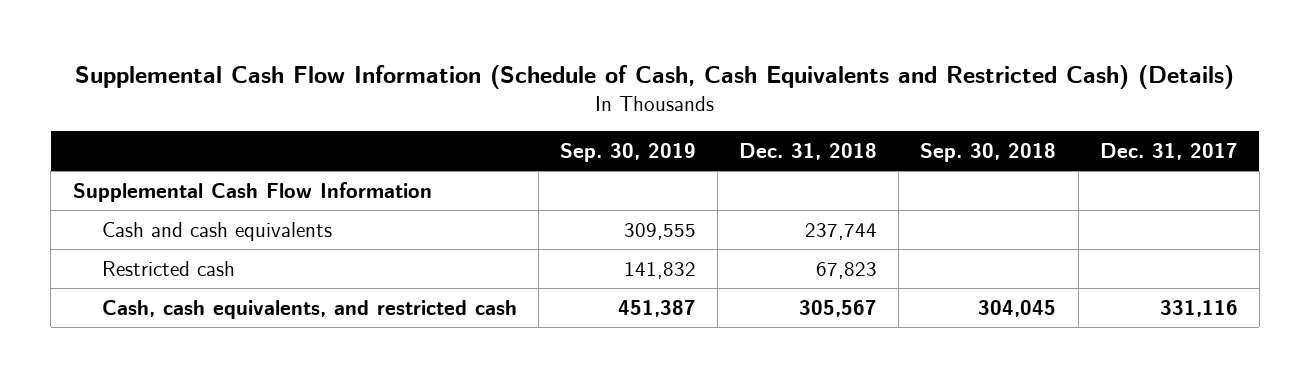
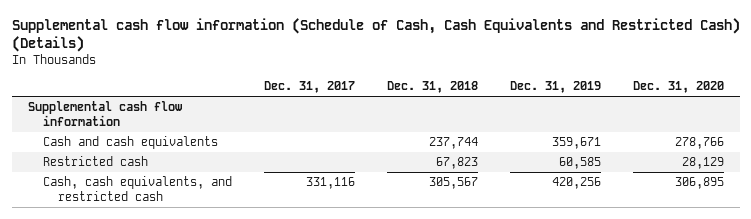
- Supplemental Cash Flow Information (Schedule of Cash, Cash Equivalents and Restricted Cash) (Details)
+ Supplemental cash flow information (Schedule of Cash, Cash Equivalents and Restricted Cash) (Details)
- | Sep. 30, 2019 | Dec. 31, 2018 | Sep. 30, 2018 | Dec. 31, 2017
+ | Dec. 31, 2017 | Dec. 31, 2018 | Dec. 31, 2019 | Dec. 31, 2020
- Supplemental Cash Flow Information
+ Supplemental cash flow information

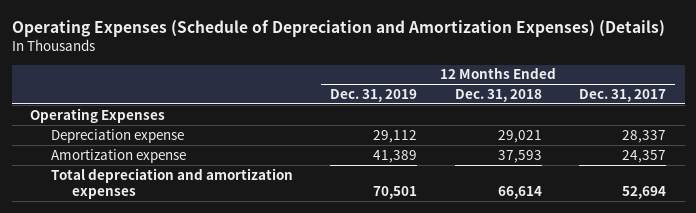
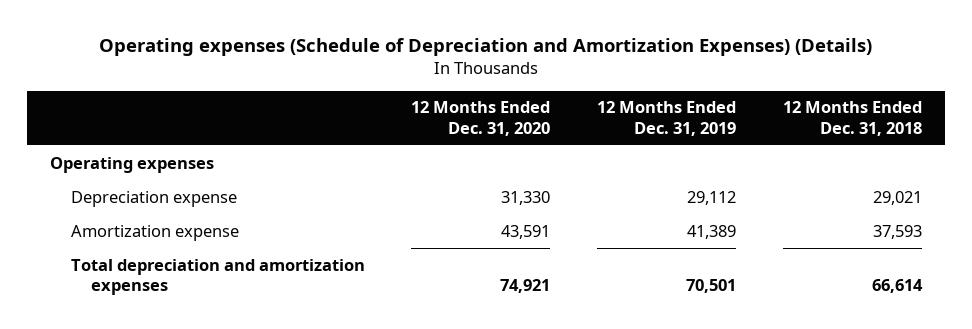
- Operating Expenses (Schedule of Depreciation and Amortization Expenses) (Details)
+ Operating expenses (Schedule of Depreciation and Amortization Expenses) (Details)
- | 12 Months Ended Dec. 31, 2019 | 12 Months Ended Dec. 31, 2018 | 12 Months Ended Dec. 31, 2017
+ | 12 Months Ended Dec. 31, 2020 | 12 Months Ended Dec. 31, 2019 | 12 Months Ended Dec. 31, 2018
- Operating Expenses
+ Operating expenses

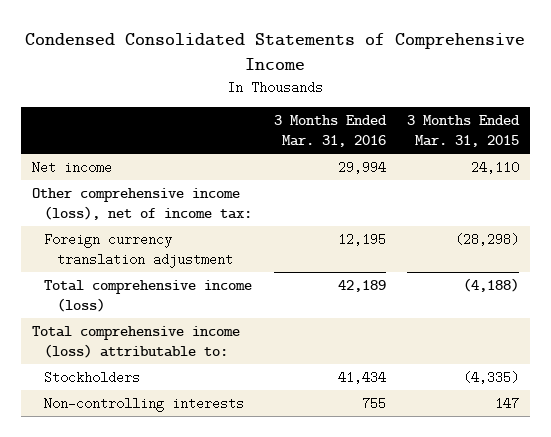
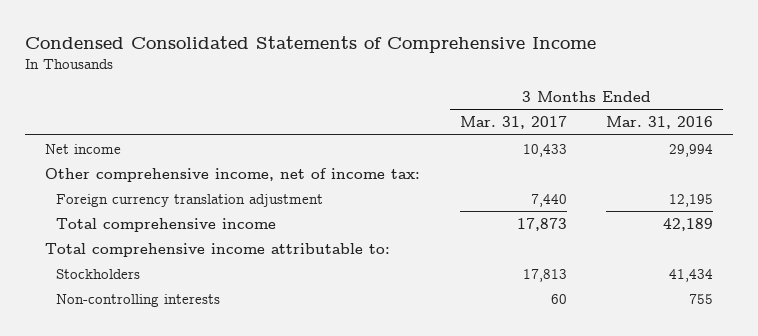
- | 3 Months Ended Mar. 31, 2016 | 3 Months Ended Mar. 31, 2015
+ | 3 Months Ended Mar. 31, 2017 | 3 Months Ended Mar. 31, 2016
- Other comprehensive income (loss), net of income tax:
+ Other comprehensive income, net of income tax:
- Total comprehensive income (loss) | 42,189 | (4,188)
- Total comprehensive income (loss) attributable to:
+ Total comprehensive income | 17,873 | 42,189
+ Total comprehensive income attributable to:

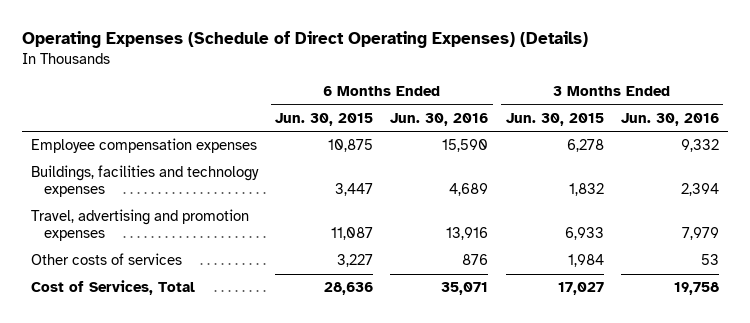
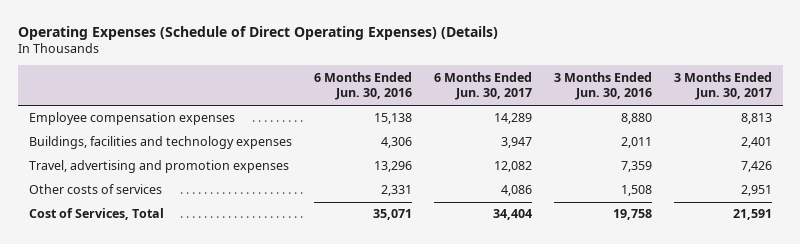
- | 6 Months Ended Jun. 30, 2015 | 6 Months Ended Jun. 30, 2016 | 3 Months Ended Jun. 30, 2015 | 3 Months Ended Jun. 30, 2016
+ | 6 Months Ended Jun. 30, 2016 | 6 Months Ended Jun. 30, 2017 | 3 Months Ended Jun. 30, 2016 | 3 Months Ended Jun. 30, 2017
- Employee compensation expenses | 10,875 | 15,590 | 6,278 | 9,332
- Buildings, facilities and technology expenses | 3,447 | 4,689 | 1,832 | 2,394
- Travel, advertising and promotion expenses | 11,087 | 13,916 | 6,933 | 7,979
- Other costs of services | 3,227 | 876 | 1,984 | 53
+ Employee compensation expenses | 15,138 | 14,289 | 8,880 | 8,813
+ Buildings, facilities and technology expenses | 4,306 | 3,947 | 2,011 | 2,401
+ Travel, advertising and promotion expenses | 13,296 | 12,082 | 7,359 | 7,426
+ Other costs of services | 2,331 | 4,086 | 1,508 | 2,951

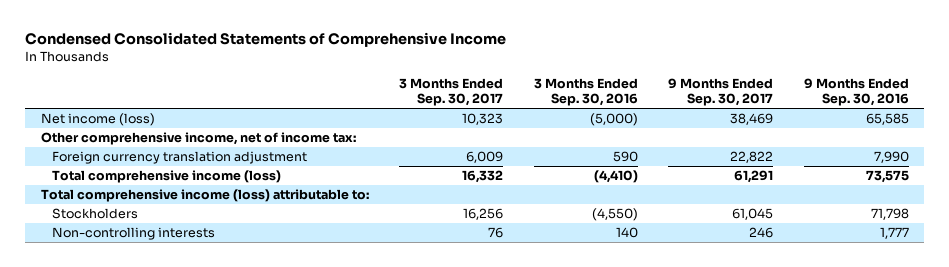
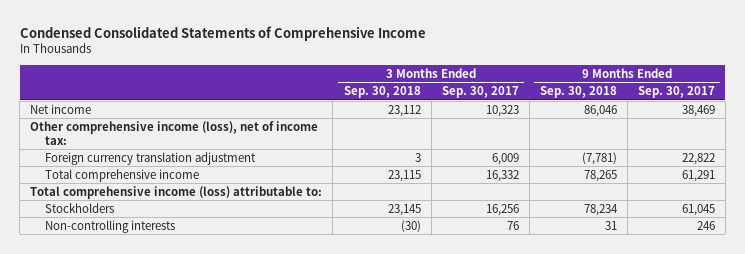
- | 3 Months Ended Sep. 30, 2017 | 3 Months Ended Sep. 30, 2016 | 9 Months Ended Sep. 30, 2017 | 9 Months Ended Sep. 30, 2016
+ | 3 Months Ended Sep. 30, 2018 | 3 Months Ended Sep. 30, 2017 | 9 Months Ended Sep. 30, 2018 | 9 Months Ended Sep. 30, 2017
- Net income (loss) | 10,323 | (5,000) | 38,469 | 65,585
- Other comprehensive income, net of income tax:
+ Net income | 23,112 | 10,323 | 86,046 | 38,469
+ Other comprehensive income (loss), net of income tax:
- Total comprehensive income (loss) | 16,332 | (4,410) | 61,291 | 73,575
+ Total comprehensive income | 23,115 | 16,332 | 78,265 | 61,291

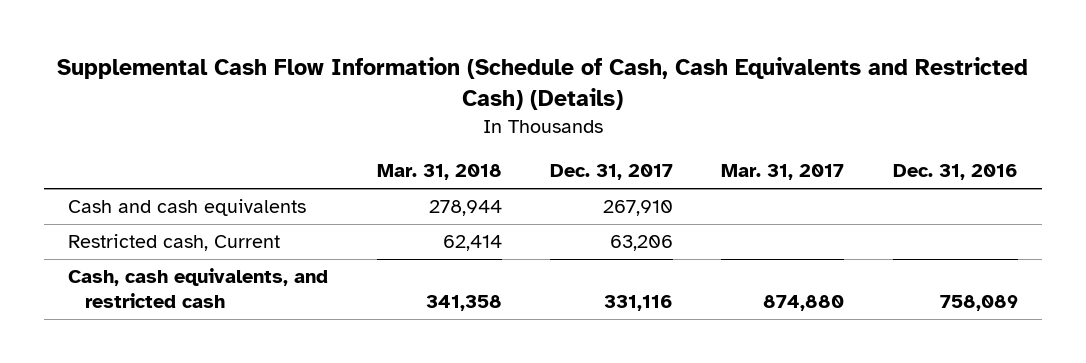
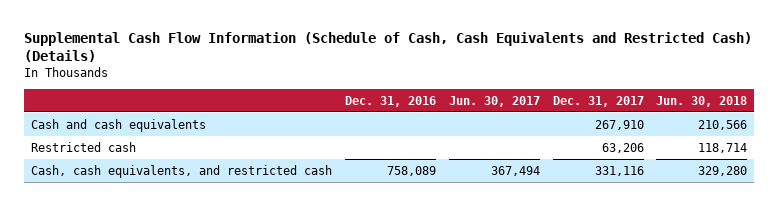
- | Mar. 31, 2018 | Dec. 31, 2017 | Mar. 31, 2017 | Dec. 31, 2016
+ | Dec. 31, 2016 | Jun. 30, 2017 | Dec. 31, 2017 | Jun. 30, 2018
- Restricted cash, Current | 62,414 | 63,206 | |
+ Restricted cash | | | 63,206 | 118,714

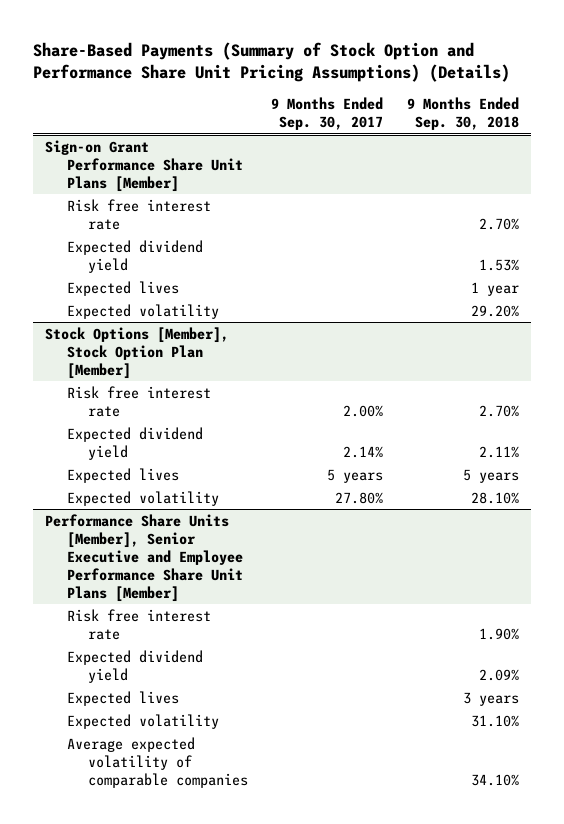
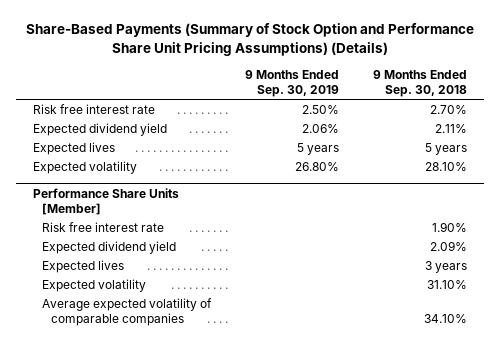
- | 9 Months Ended Sep. 30, 2017 | 9 Months Ended Sep. 30, 2018
+ | 9 Months Ended Sep. 30, 2019 | 9 Months Ended Sep. 30, 2018
- Sign-on Grant Performance Share Unit Plans [Member]
- Expected dividend yield | | 1.53%
- Expected lives | | 1 year
- Expected volatility | | 29.20%
- Stock Options [Member], Stock Option Plan [Member]
- Risk free interest rate | 2.00% | 2.70%
- Performance Share Units [Member], Senior Executive and Employee Performance Share Unit Plans [Member]
+ Performance Share Units [Member]

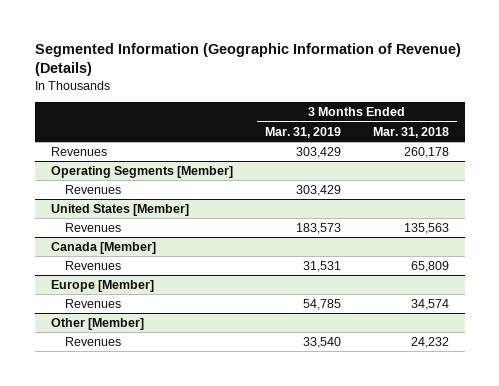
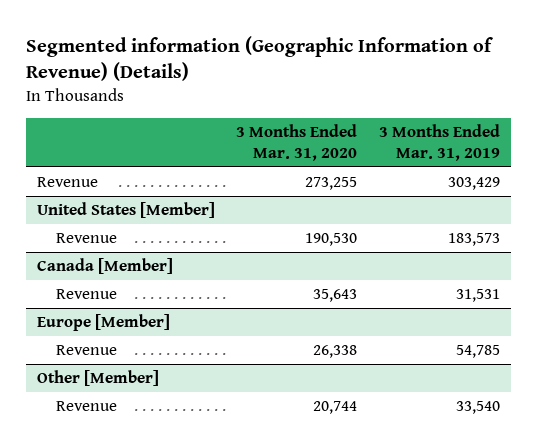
- Segmented Information (Geographic Information of Revenue) (Details)
+ Segmented information (Geographic Information of Revenue) (Details)
- | 3 Months Ended Mar. 31, 2019 | 3 Months Ended Mar. 31, 2018
+ | 3 Months Ended Mar. 31, 2020 | 3 Months Ended Mar. 31, 2019
- Revenues | 303,429 | 260,178
- Operating Segments [Member]
- Revenues | 303,429 |
+ Revenue | 273,255 | 303,429
@ United States [Member]
- Revenues | 183,573 | 135,563
+ Revenue | 190,530 | 183,573
@ Canada [Member]
- Revenues | 31,531 | 65,809
+ Revenue | 35,643 | 31,531
@ Europe [Member]
- Revenues | 54,785 | 34,574
+ Revenue | 26,338 | 54,785
@ Other [Member]
- Revenues | 33,540 | 24,232
+ Revenue | 20,744 | 33,540

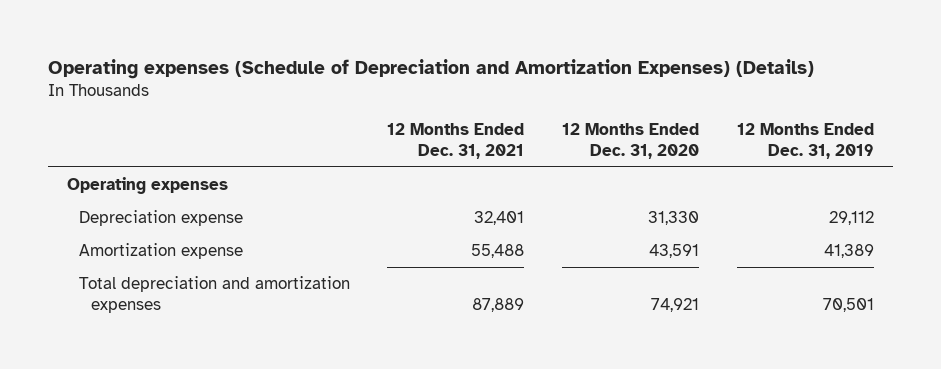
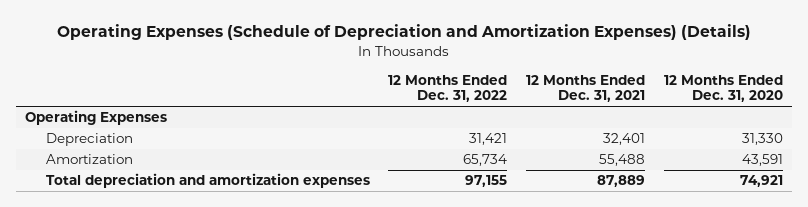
- Operating expenses (Schedule of Depreciation and Amortization Expenses) (Details)
+ Operating Expenses (Schedule of Depreciation and Amortization Expenses) (Details)
- | 12 Months Ended Dec. 31, 2021 | 12 Months Ended Dec. 31, 2020 | 12 Months Ended Dec. 31, 2019
+ | 12 Months Ended Dec. 31, 2022 | 12 Months Ended Dec. 31, 2021 | 12 Months Ended Dec. 31, 2020
- Operating expenses
- Depreciation expense | 32,401 | 31,330 | 29,112
- Amortization expense | 55,488 | 43,591 | 41,389
+ Operating Expenses
+ Depreciation | 31,421 | 32,401 | 31,330
+ Amortization | 65,734 | 55,488 | 43,591

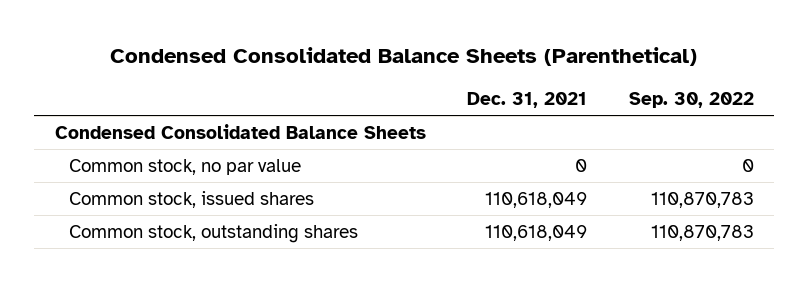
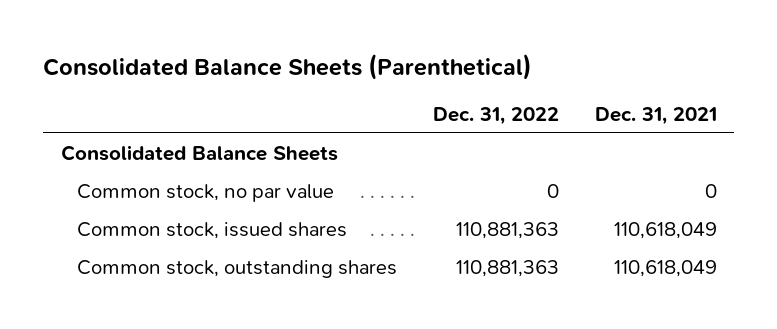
- Condensed Consolidated Balance Sheets (Parenthetical)
+ Consolidated Balance Sheets (Parenthetical)
- | Dec. 31, 2021 | Sep. 30, 2022
+ | Dec. 31, 2022 | Dec. 31, 2021
- Condensed Consolidated Balance Sheets
+ Consolidated Balance Sheets

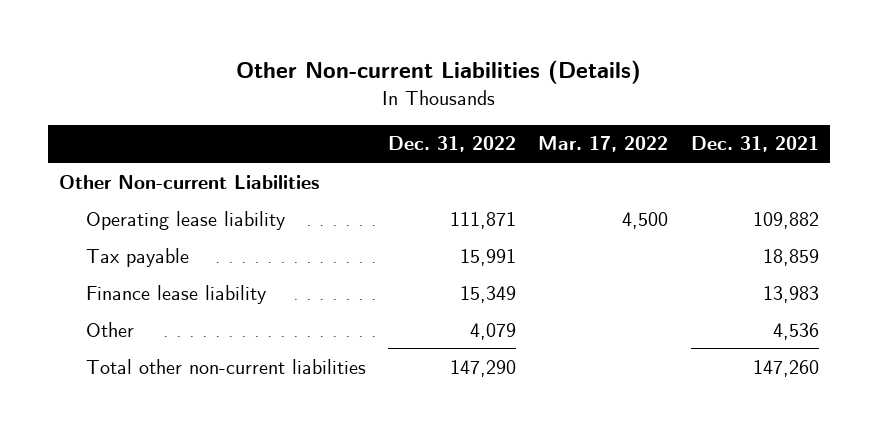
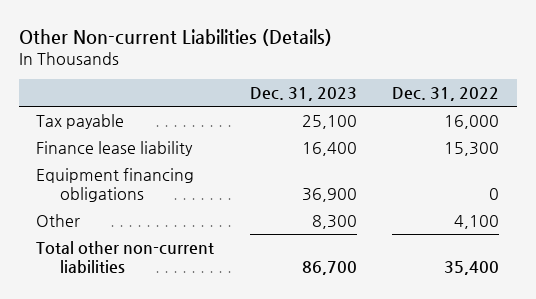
- | Dec. 31, 2022 | Mar. 17, 2022 | Dec. 31, 2021
+ | Dec. 31, 2023 | Dec. 31, 2022
- Other Non-current Liabilities
- Operating lease liability | 111,871 | 4,500 | 109,882
- Tax payable | 15,991 | | 18,859
- Finance lease liability | 15,349 | | 13,983
- Other | 4,079 | | 4,536
- Total other non-current liabilities | 147,290 | | 147,260
+ Tax payable | 25,100 | 16,000
+ Finance lease liability | 16,400 | 15,300
+ Equipment financing obligations | 36,900 | 0
+ Other | 8,300 | 4,100
+ Total other non-current liabilities | 86,700 | 35,400

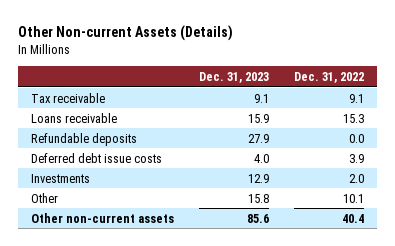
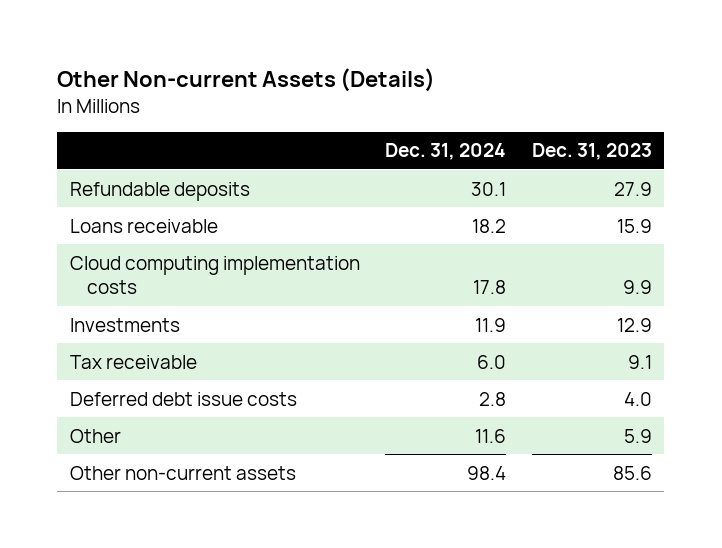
- | Dec. 31, 2023 | Dec. 31, 2022
+ | Dec. 31, 2024 | Dec. 31, 2023
moved down: Loans receivable | 18.2 | 15.9
+ Cloud computing implementation costs | 17.8 | 9.9
- Other | 15.8 | 10.1
moved down: Tax receivable | 6.0 | 9.1
moved down: Deferred debt issue costs | 2.8 | 4.0
+ Other | 11.6 | 5.9

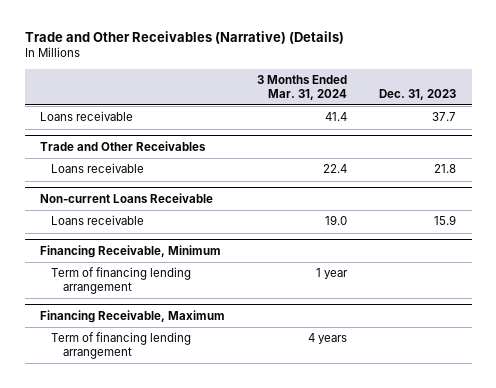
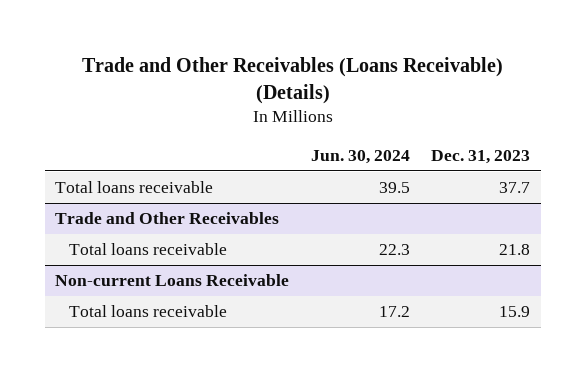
- Trade and Other Receivables (Narrative) (Details)
+ Trade and Other Receivables (Loans Receivable) (Details)
- | 3 Months Ended Mar. 31, 2024 | Dec. 31, 2023
+ | Jun. 30, 2024 | Dec. 31, 2023
- Loans receivable | 41.4 | 37.7
+ Total loans receivable | 39.5 | 37.7
@ Trade and Other Receivables
- Loans receivable | 22.4 | 21.8
+ Total loans receivable | 22.3 | 21.8
@ Non-current Loans Receivable
- Loans receivable | 19.0 | 15.9
- Financing Receivable, Minimum
- Term of financing lending arrangement | 1 year |
- Financing Receivable, Maximum
- Term of financing lending arrangement | 4 years |
@ Non-current Loans Receivable
+ Total loans receivable | 17.2 | 15.9

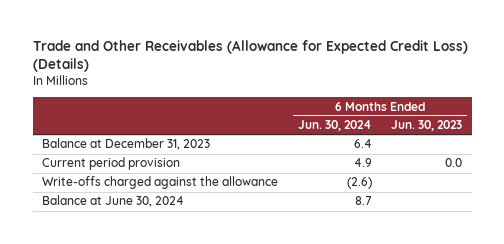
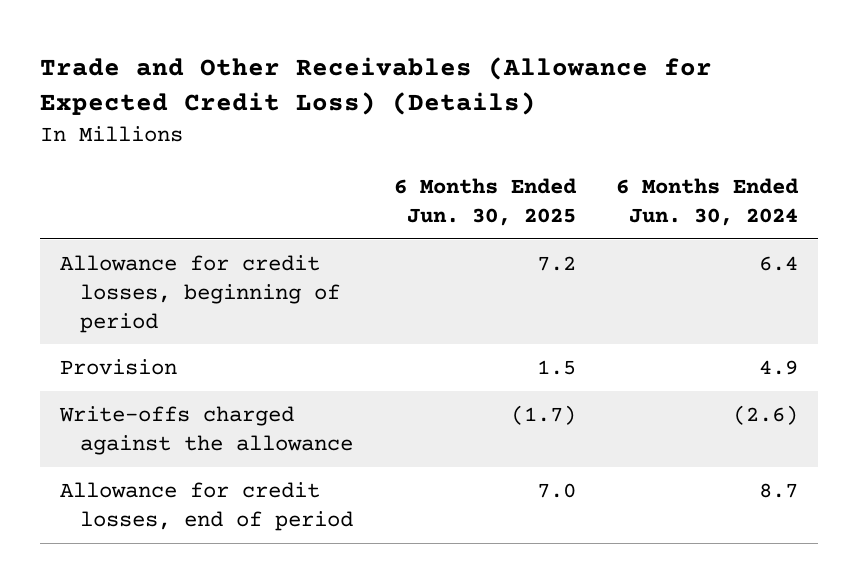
- | 6 Months Ended Jun. 30, 2024 | 6 Months Ended Jun. 30, 2023
+ | 6 Months Ended Jun. 30, 2025 | 6 Months Ended Jun. 30, 2024
- Balance at December 31, 2023 | 6.4 |
- Current period provision | 4.9 | 0.0
+ Allowance for credit losses, beginning of period | 7.2 | 6.4
+ Provision | 1.5 | 4.9
- Balance at June 30, 2024 | 8.7 |
+ Allowance for credit losses, end of period | 7.0 | 8.7

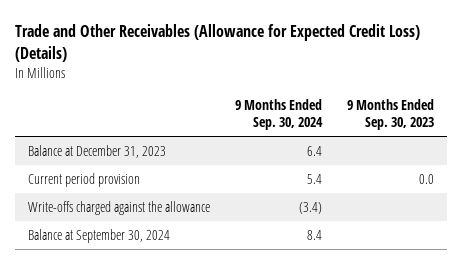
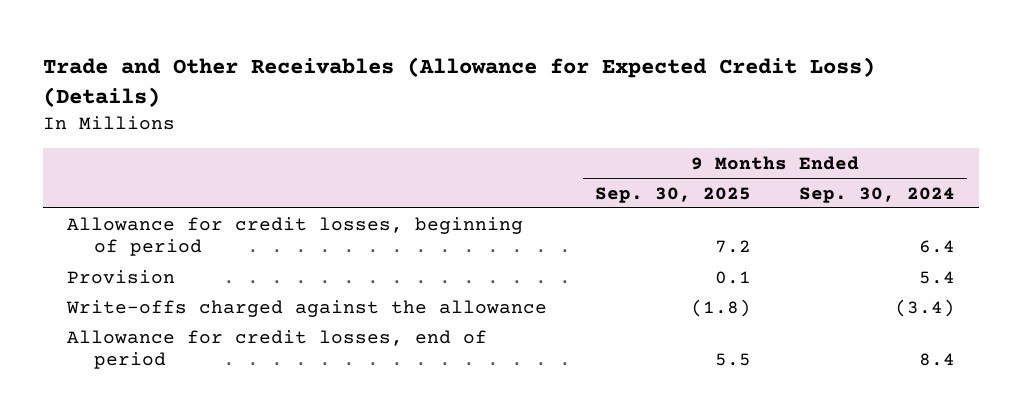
- | 9 Months Ended Sep. 30, 2024 | 9 Months Ended Sep. 30, 2023
+ | 9 Months Ended Sep. 30, 2025 | 9 Months Ended Sep. 30, 2024
- Balance at December 31, 2023 | 6.4 |
- Current period provision | 5.4 | 0.0
+ Allowance for credit losses, beginning of period | 7.2 | 6.4
+ Provision | 0.1 | 5.4
- Balance at September 30, 2024 | 8.4 |
+ Allowance for credit losses, end of period | 5.5 | 8.4

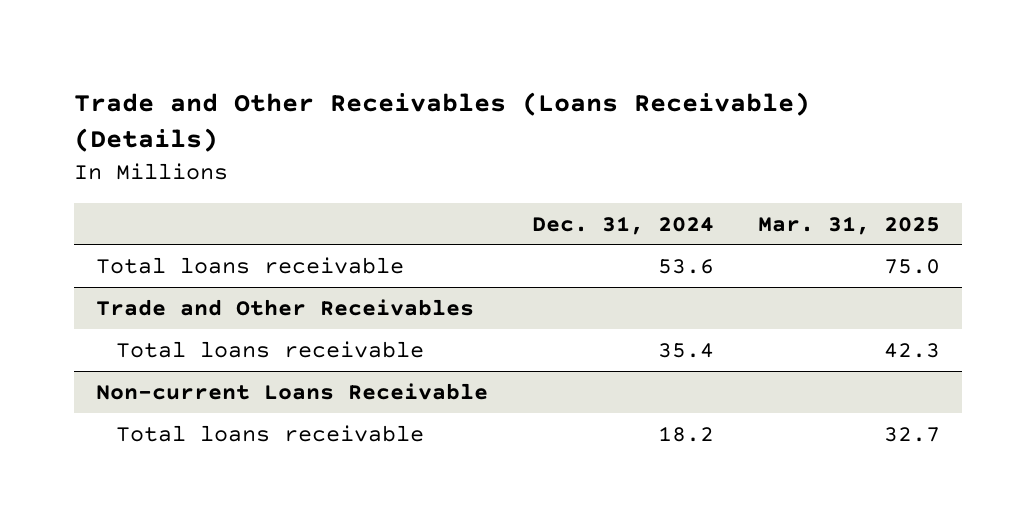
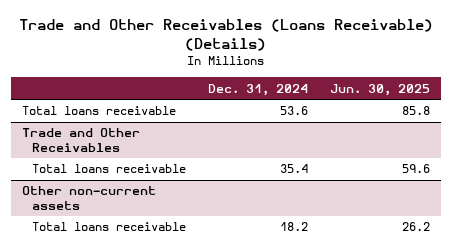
- | Dec. 31, 2024 | Mar. 31, 2025
+ | Dec. 31, 2024 | Jun. 30, 2025
- Non-current Loans Receivable
+ Other non-current assets

